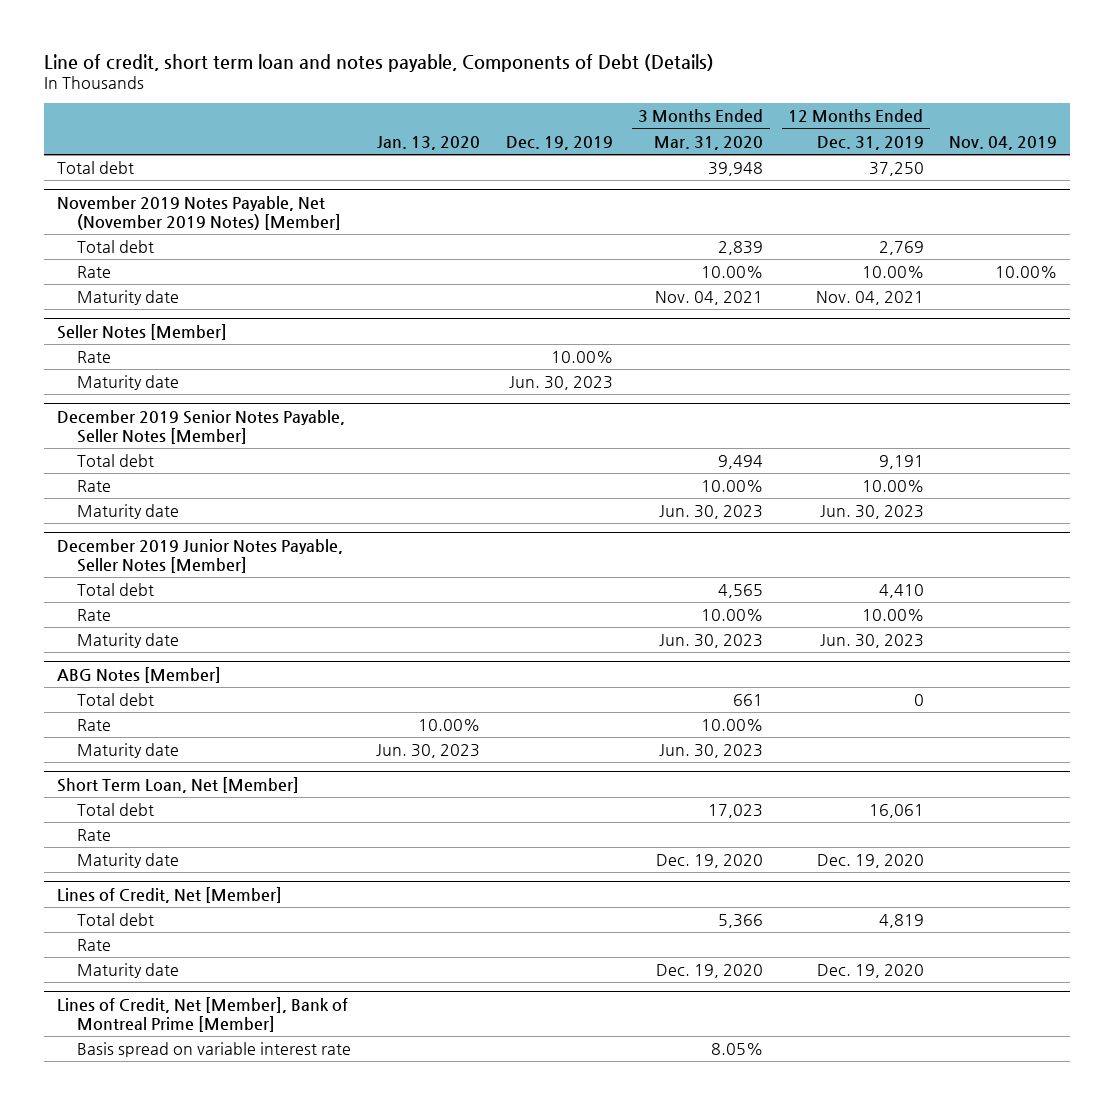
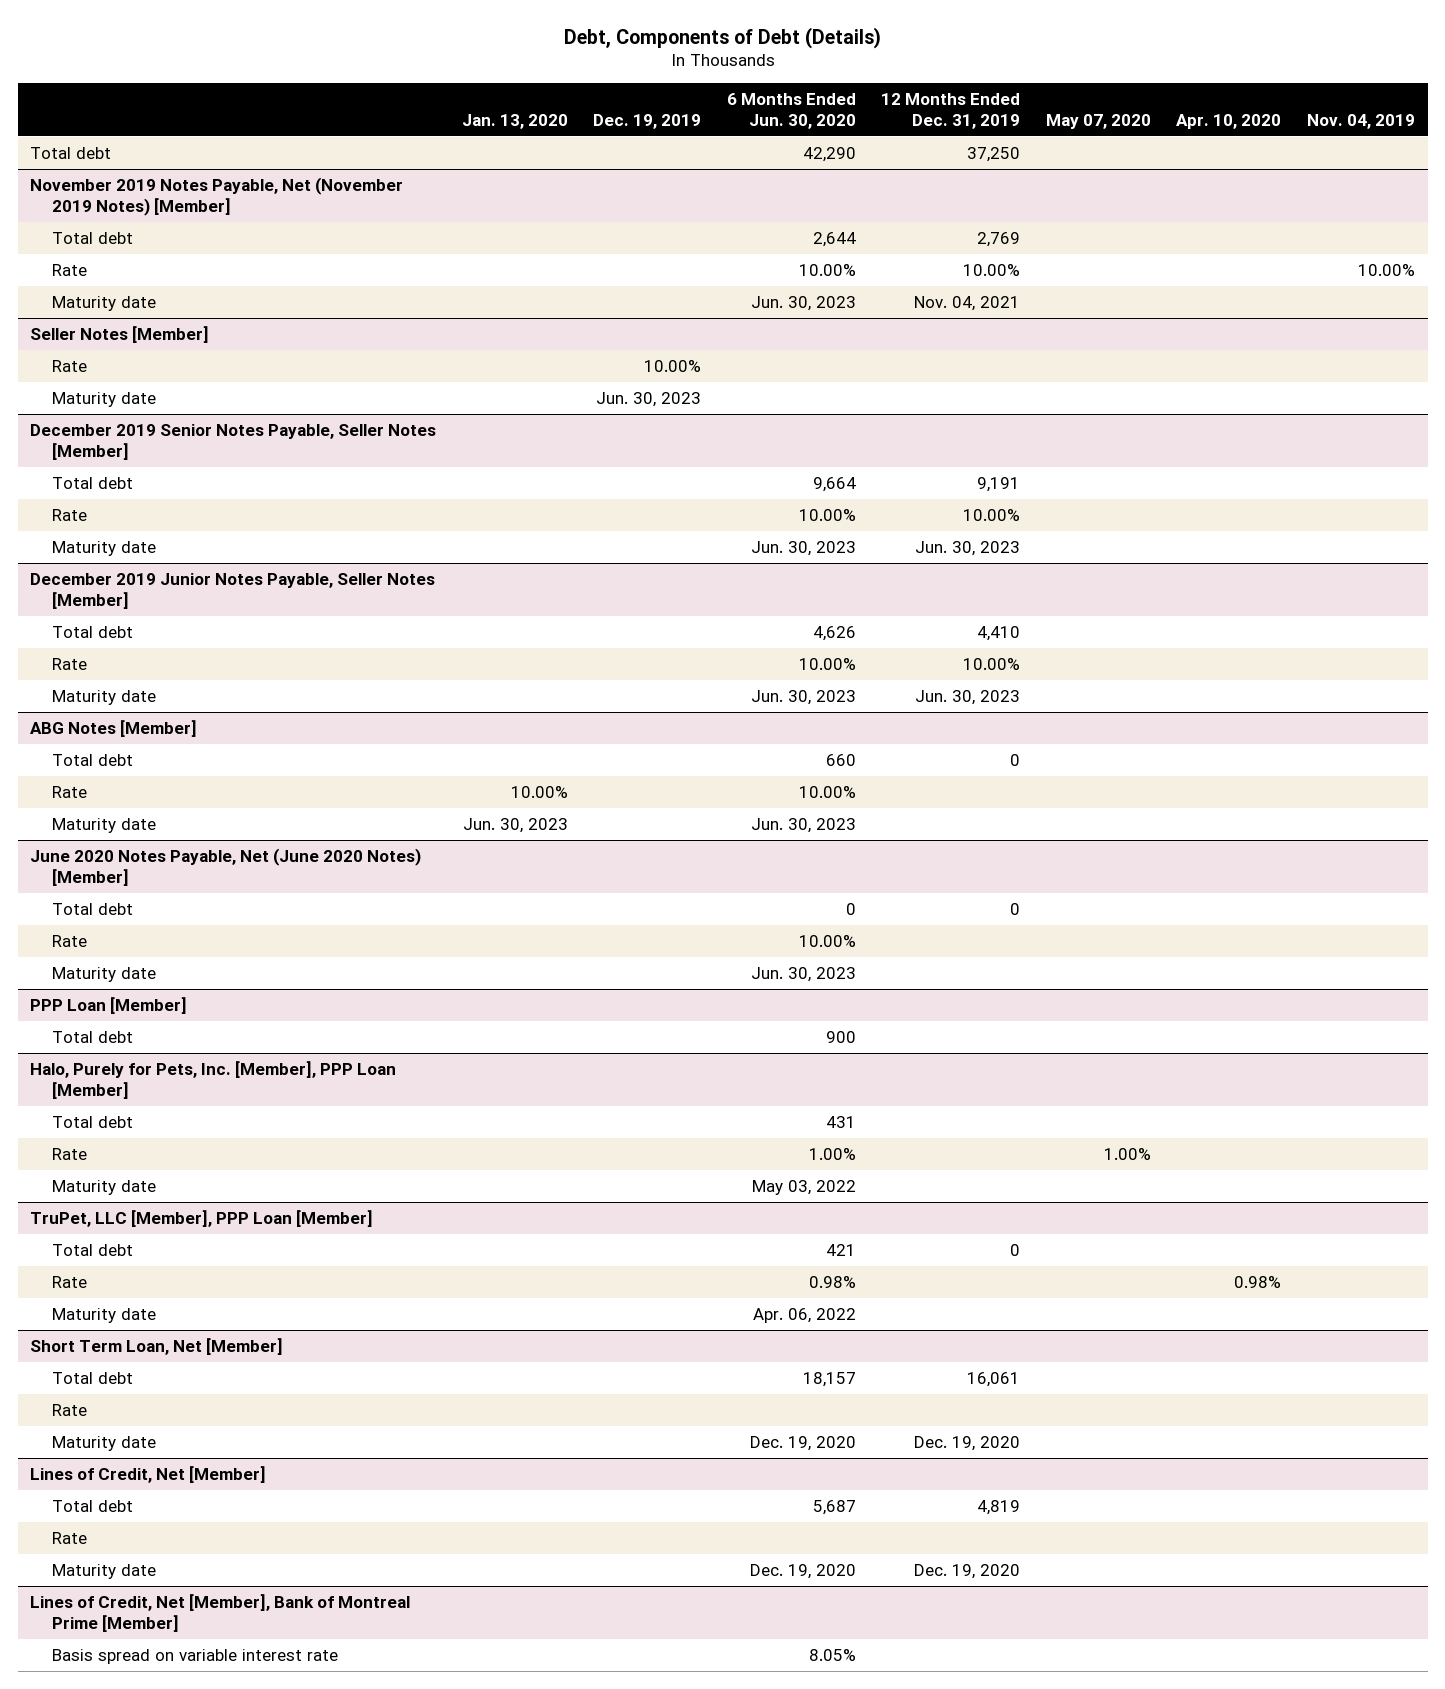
- Line of credit, short term loan and notes payable, Components of Debt (Details)
+ Debt, Components of Debt (Details)
- | Jan. 13, 2020 | Dec. 19, 2019 | 3 Months Ended Mar. 31, 2020 | 12 Months Ended Dec. 31, 2019 | Nov. 04, 2019
+ | Jan. 13, 2020 | Dec. 19, 2019 | 6 Months Ended Jun. 30, 2020 | 12 Months Ended Dec. 31, 2019 | May 07, 2020 | Apr. 10, 2020 | Nov. 04, 2019
+ June 2020 Notes Payable, Net (June 2020 Notes) [Member]
+ Total debt | | | 0 | 0 | | |
+ Rate | | | 10.00% | | | |
+ Maturity date | | | Jun. 30, 2023 | | | |
+ PPP Loan [Member]
+ Total debt | | | 900 | | | |
+ Halo, Purely for Pets, Inc. [Member], PPP Loan [Member]
+ Total debt | | | 431 | | | |
+ Rate | | | 1.00% | | 1.00% | |
+ Maturity date | | | May 03, 2022 | | | |
+ TruPet, LLC [Member], PPP Loan [Member]
+ Total debt | | | 421 | 0 | | |
+ Rate | | | 0.98% | | | 0.98% |
+ Maturity date | | | Apr. 06, 2022 | | | |

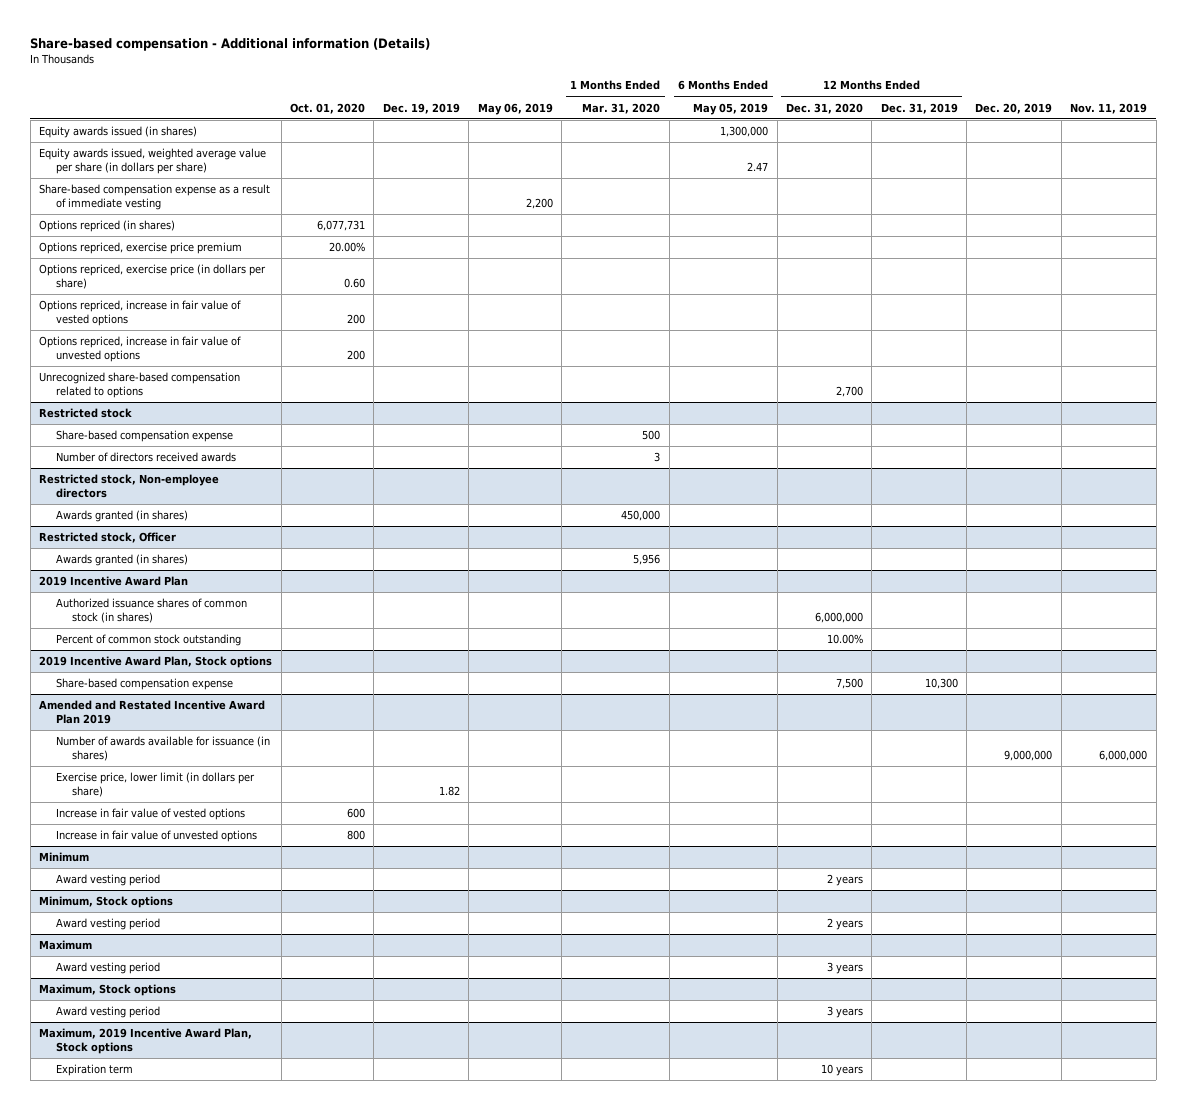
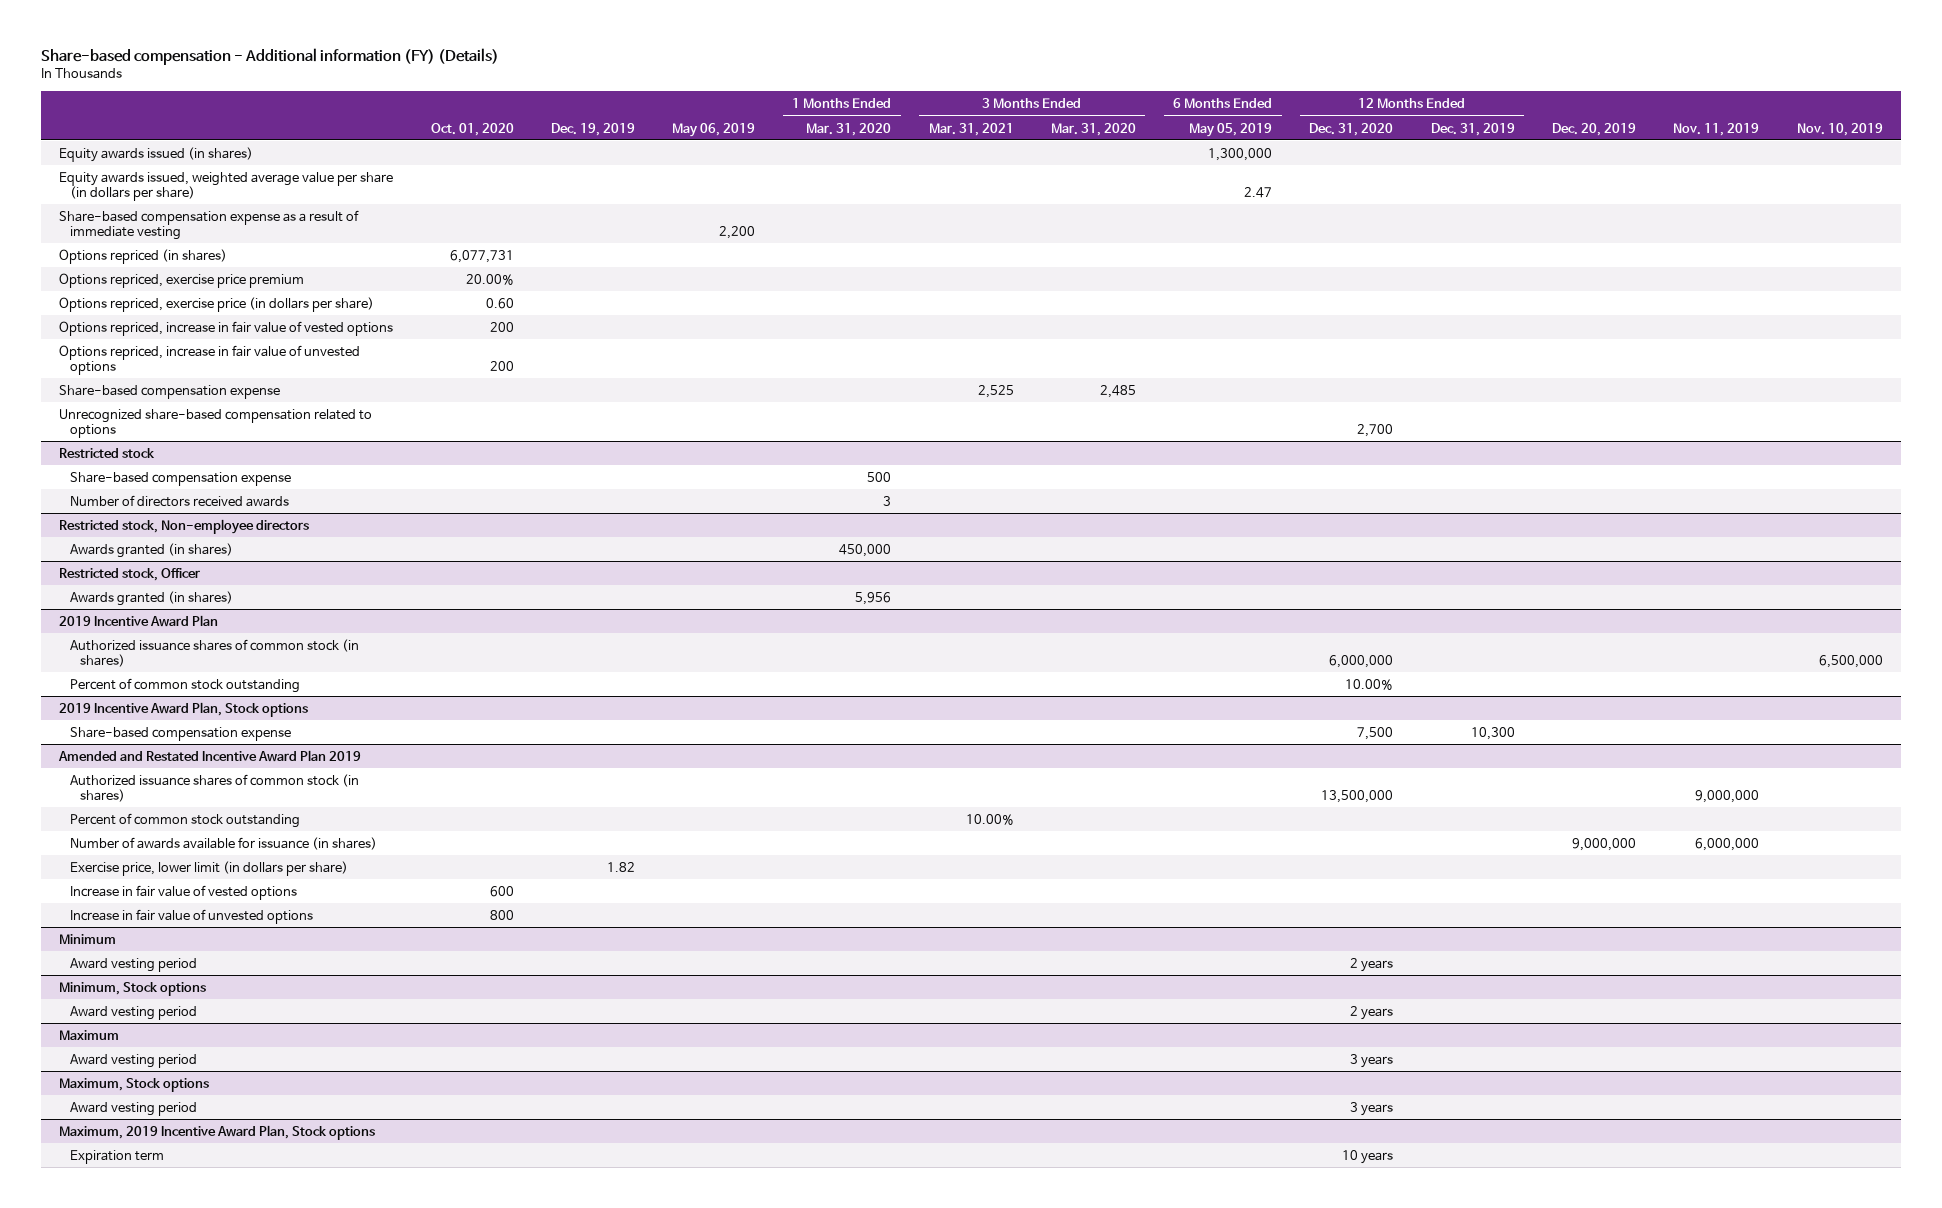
- Share-based compensation - Additional information (Details)
+ Share-based compensation - Additional information (FY) (Details)
- | Oct. 01, 2020 | Dec. 19, 2019 | May 06, 2019 | 1 Months Ended Mar. 31, 2020 | 6 Months Ended May 05, 2019 | 12 Months Ended Dec. 31, 2020 | 12 Months Ended Dec. 31, 2019 | Dec. 20, 2019 | Nov. 11, 2019
+ | Oct. 01, 2020 | Dec. 19, 2019 | May 06, 2019 | 1 Months Ended Mar. 31, 2020 | 3 Months Ended Mar. 31, 2021 | 3 Months Ended Mar. 31, 2020 | 6 Months Ended May 05, 2019 | 12 Months Ended Dec. 31, 2020 | 12 Months Ended Dec. 31, 2019 | Dec. 20, 2019 | Nov. 11, 2019 | Nov. 10, 2019
+ Share-based compensation expense | | | | | 2,525 | 2,485 | | | | | |
@ Amended and Restated Incentive Award Plan 2019
+ Authorized issuance shares of common stock (in shares) | | | | | | | | 13,500,000 | | | 9,000,000 |
+ Percent of common stock outstanding | | | | | 10.00% | | | | | | |

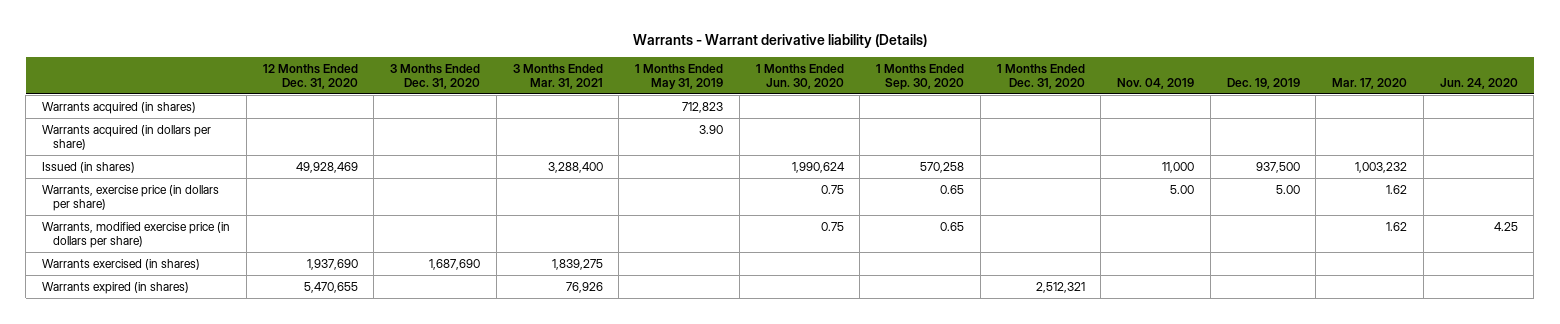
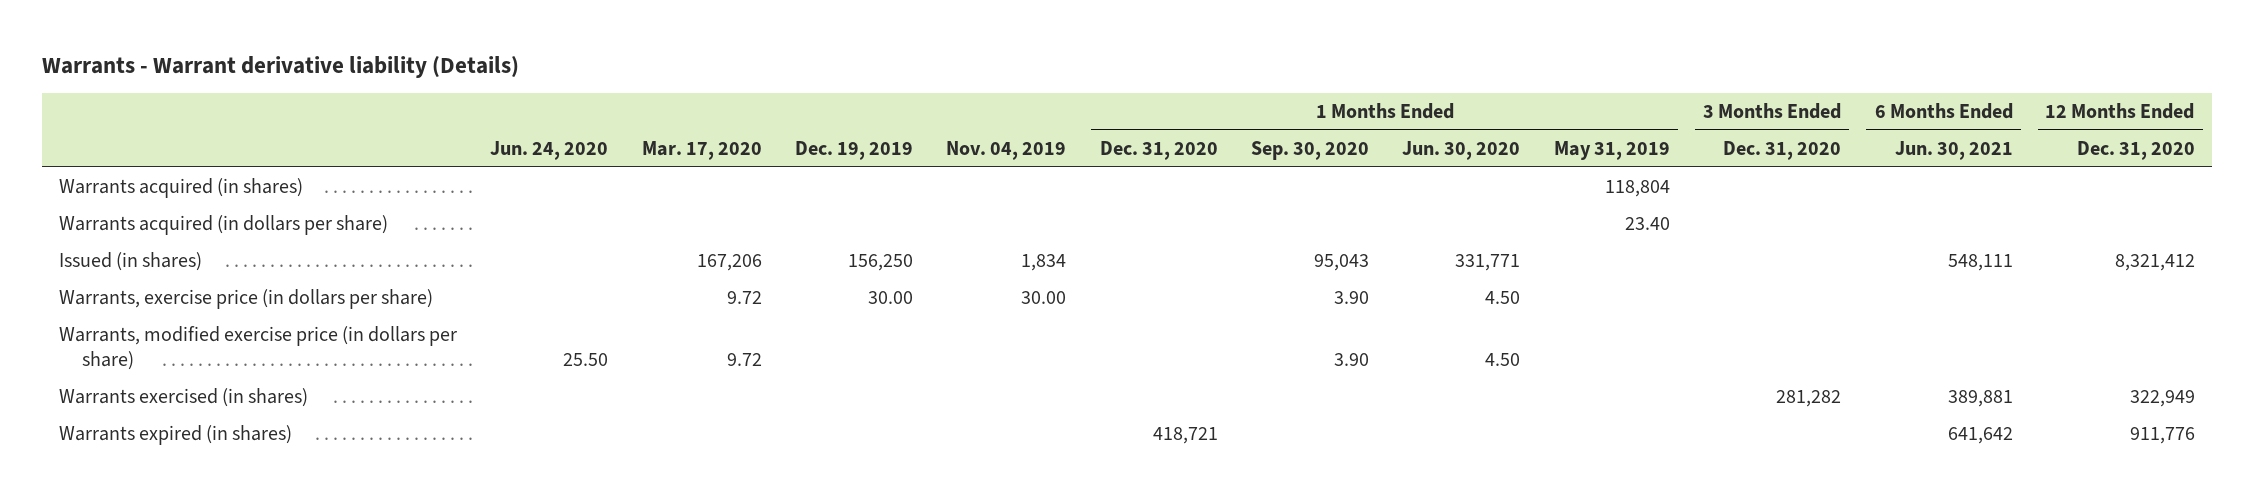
- | 12 Months Ended Dec. 31, 2020 | 3 Months Ended Dec. 31, 2020 | 3 Months Ended Mar. 31, 2021 | 1 Months Ended May 31, 2019 | 1 Months Ended Jun. 30, 2020 | 1 Months Ended Sep. 30, 2020 | 1 Months Ended Dec. 31, 2020 | Nov. 04, 2019 | Dec. 19, 2019 | Mar. 17, 2020 | Jun. 24, 2020
+ | Jun. 24, 2020 | Mar. 17, 2020 | Dec. 19, 2019 | Nov. 04, 2019 | 1 Months Ended Dec. 31, 2020 | 1 Months Ended Sep. 30, 2020 | 1 Months Ended Jun. 30, 2020 | 1 Months Ended May 31, 2019 | 3 Months Ended Dec. 31, 2020 | 6 Months Ended Jun. 30, 2021 | 12 Months Ended Dec. 31, 2020
- Warrants acquired (in shares) | | | | 712,823 | | | | | | |
- Warrants acquired (in dollars per share) | | | | 3.90 | | | | | | |
- Issued (in shares) | 49,928,469 | | 3,288,400 | | 1,990,624 | 570,258 | | 11,000 | 937,500 | 1,003,232 |
- Warrants, exercise price (in dollars per share) | | | | | 0.75 | 0.65 | | 5.00 | 5.00 | 1.62 |
- Warrants, modified exercise price (in dollars per share) | | | | | 0.75 | 0.65 | | | | 1.62 | 4.25
- Warrants exercised (in shares) | 1,937,690 | 1,687,690 | 1,839,275 | | | | | | | |
- Warrants expired (in shares) | 5,470,655 | | 76,926 | | | | 2,512,321 | | | |
+ Warrants acquired (in shares) | | | | | | | | 118,804 | | |
+ Warrants acquired (in dollars per share) | | | | | | | | 23.40 | | |
+ Issued (in shares) | | 167,206 | 156,250 | 1,834 | | 95,043 | 331,771 | | | 548,111 | 8,321,412
+ Warrants, exercise price (in dollars per share) | | 9.72 | 30.00 | 30.00 | | 3.90 | 4.50 | | | |
+ Warrants, modified exercise price (in dollars per share) | 25.50 | 9.72 | | | | 3.90 | 4.50 | | | |
+ Warrants exercised (in shares) | | | | | | | | | 281,282 | 389,881 | 322,949
+ Warrants expired (in shares) | | | | | 418,721 | | | | | 641,642 | 911,776

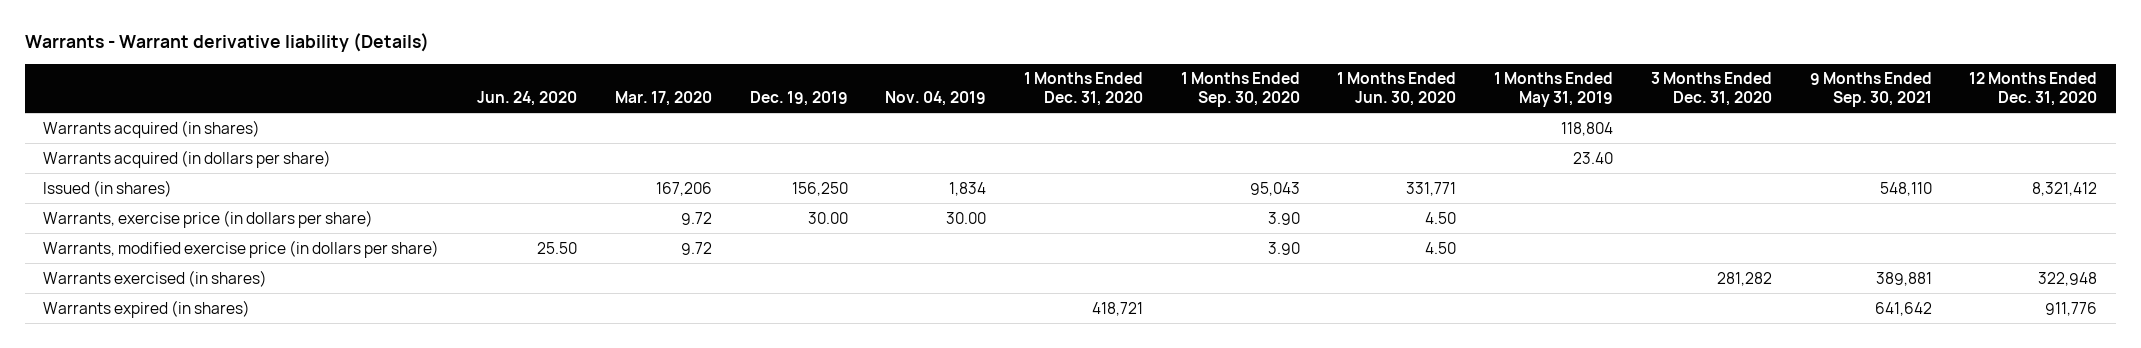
- | Jun. 24, 2020 | Mar. 17, 2020 | Dec. 19, 2019 | Nov. 04, 2019 | 1 Months Ended Dec. 31, 2020 | 1 Months Ended Sep. 30, 2020 | 1 Months Ended Jun. 30, 2020 | 1 Months Ended May 31, 2019 | 3 Months Ended Dec. 31, 2020 | 6 Months Ended Jun. 30, 2021 | 12 Months Ended Dec. 31, 2020
+ | Jun. 24, 2020 | Mar. 17, 2020 | Dec. 19, 2019 | Nov. 04, 2019 | 1 Months Ended Dec. 31, 2020 | 1 Months Ended Sep. 30, 2020 | 1 Months Ended Jun. 30, 2020 | 1 Months Ended May 31, 2019 | 3 Months Ended Dec. 31, 2020 | 9 Months Ended Sep. 30, 2021 | 12 Months Ended Dec. 31, 2020
- Warrants exercised (in shares) | | | | | | | | | 281,282 | 389,881 | 322,949
+ Warrants exercised (in shares) | | | | | | | | | 281,282 | 389,881 | 322,948

